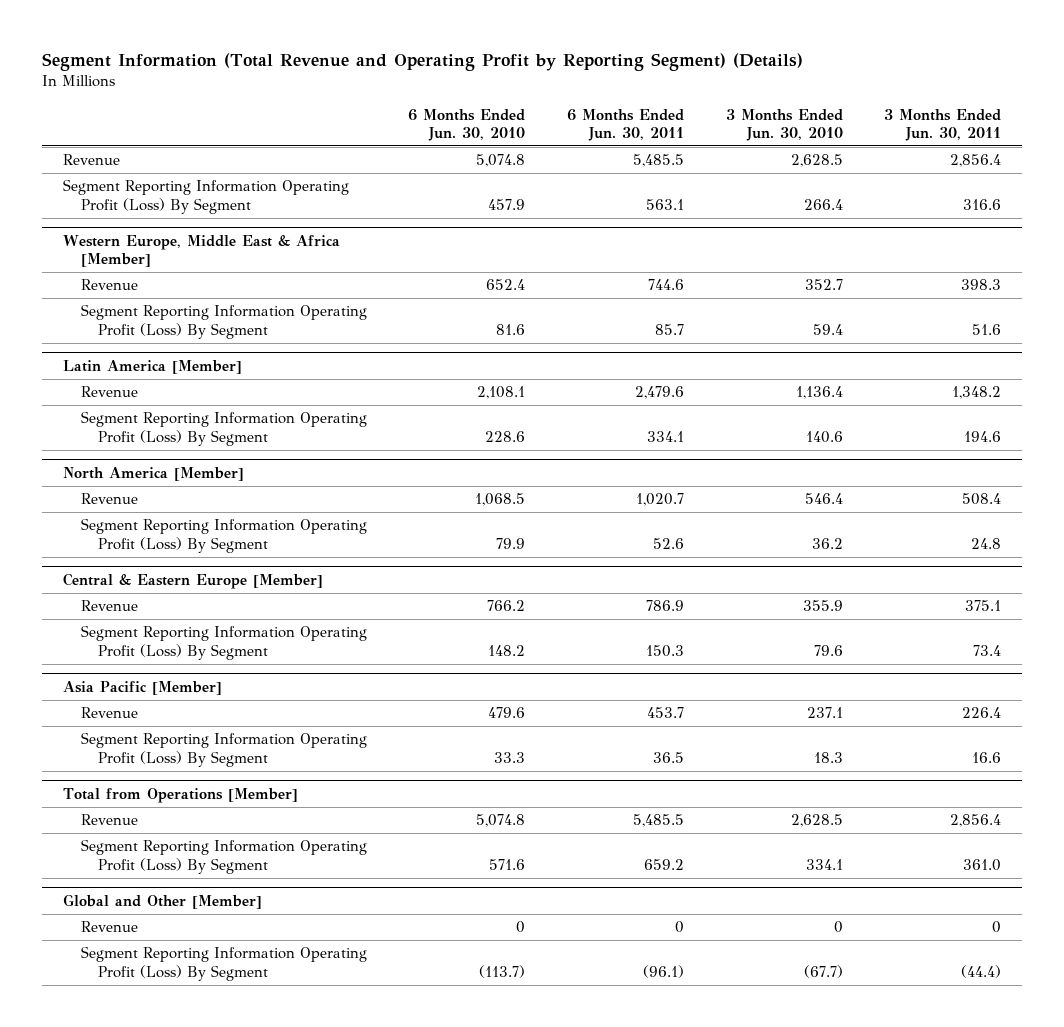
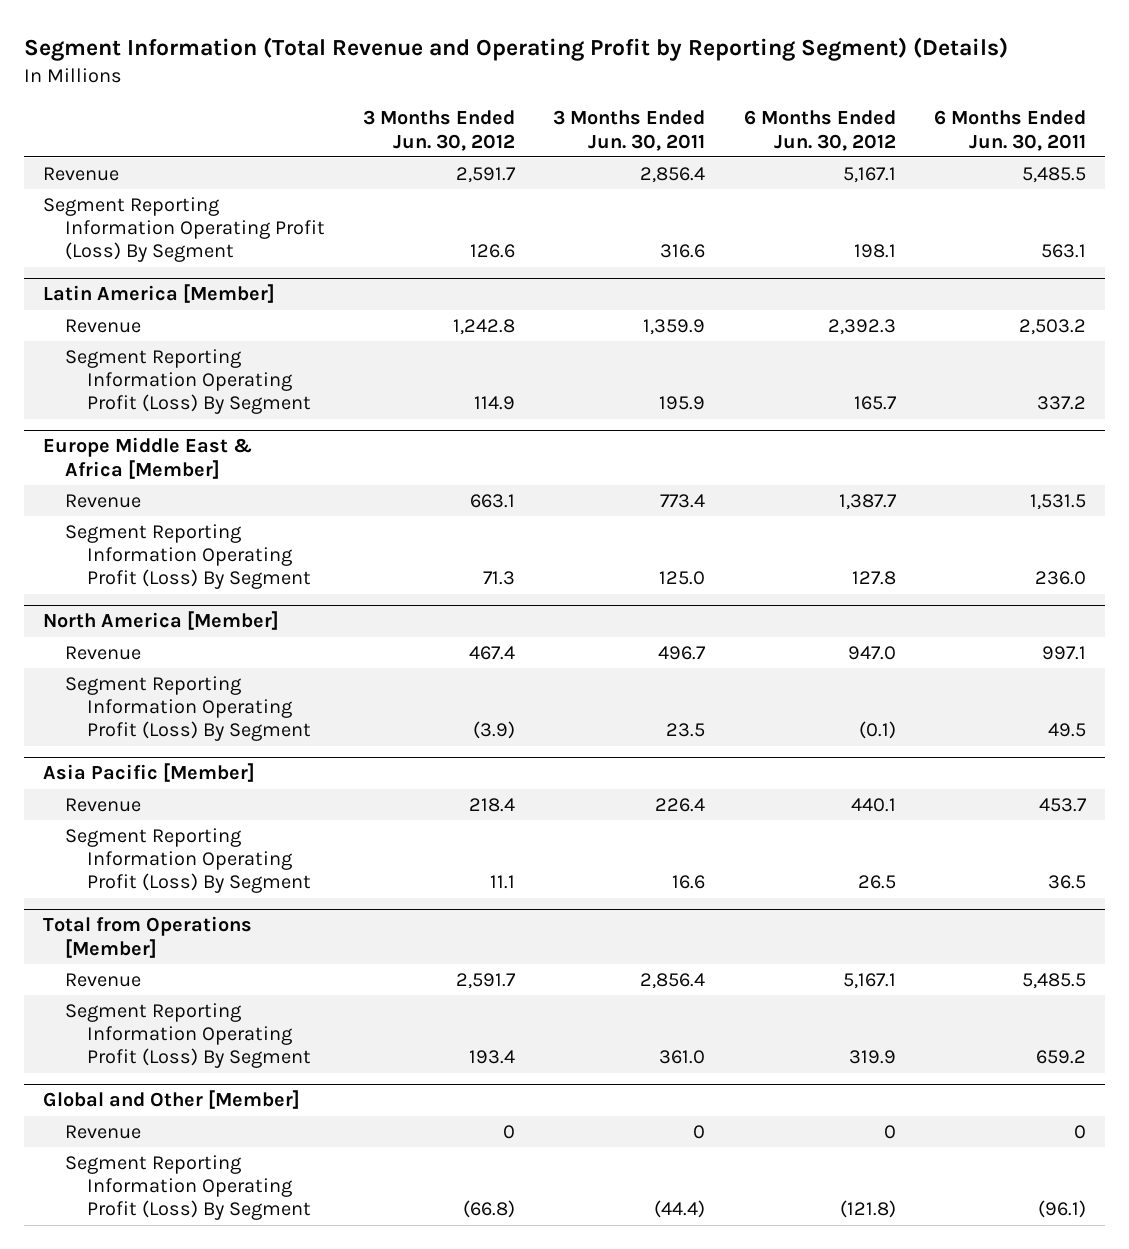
- | 6 Months Ended Jun. 30, 2010 | 6 Months Ended Jun. 30, 2011 | 3 Months Ended Jun. 30, 2010 | 3 Months Ended Jun. 30, 2011
+ | 3 Months Ended Jun. 30, 2012 | 3 Months Ended Jun. 30, 2011 | 6 Months Ended Jun. 30, 2012 | 6 Months Ended Jun. 30, 2011
- Western Europe, Middle East & Africa [Member]
- Revenue | 652.4 | 744.6 | 352.7 | 398.3
- Segment Reporting Information Operating Profit (Loss) By Segment | 81.6 | 85.7 | 59.4 | 51.6
@ Latin America [Member]
- Revenue | 2,108.1 | 2,479.6 | 1,136.4 | 1,348.2
- Segment Reporting Information Operating Profit (Loss) By Segment | 228.6 | 334.1 | 140.6 | 194.6
+ Revenue | 1,242.8 | 1,359.9 | 2,392.3 | 2,503.2
+ Segment Reporting Information Operating Profit (Loss) By Segment | 114.9 | 195.9 | 165.7 | 337.2
+ Europe Middle East & Africa [Member]
+ Revenue | 663.1 | 773.4 | 1,387.7 | 1,531.5
+ Segment Reporting Information Operating Profit (Loss) By Segment | 71.3 | 125.0 | 127.8 | 236.0
@ North America [Member]
- Revenue | 1,068.5 | 1,020.7 | 546.4 | 508.4
- Segment Reporting Information Operating Profit (Loss) By Segment | 79.9 | 52.6 | 36.2 | 24.8
- Central & Eastern Europe [Member]
- Revenue | 766.2 | 786.9 | 355.9 | 375.1
- Segment Reporting Information Operating Profit (Loss) By Segment | 148.2 | 150.3 | 79.6 | 73.4
@ North America [Member]
+ Revenue | 467.4 | 496.7 | 947.0 | 997.1
+ Segment Reporting Information Operating Profit (Loss) By Segment | (3.9) | 23.5 | (0.1) | 49.5

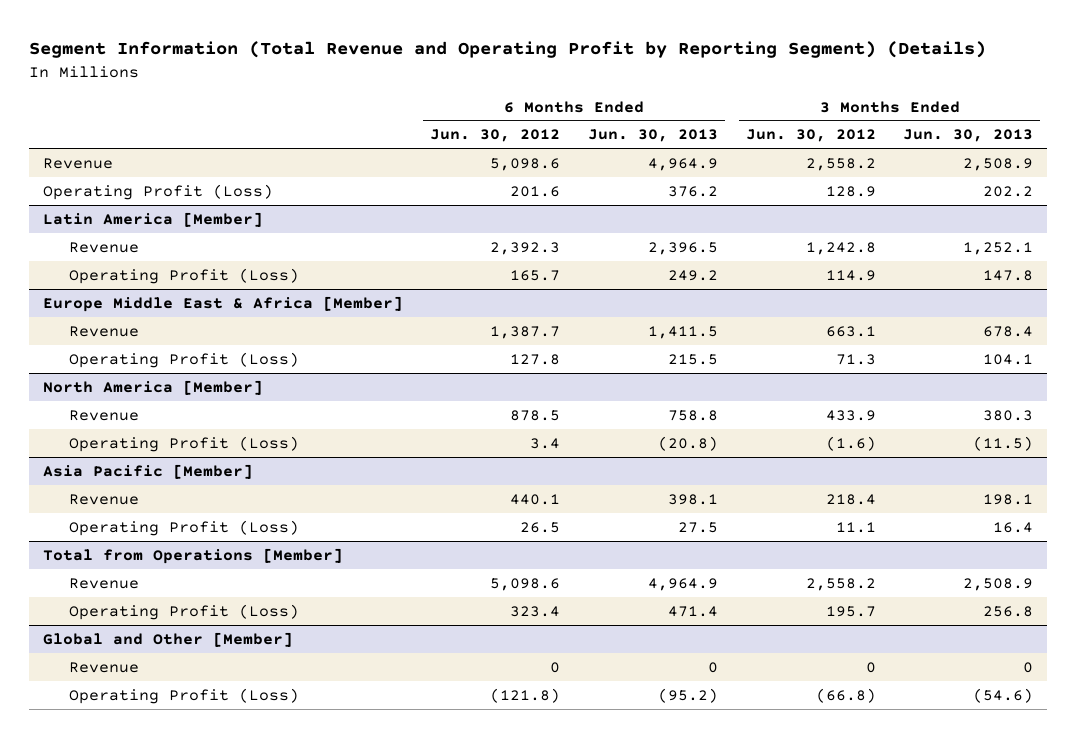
- | 3 Months Ended Jun. 30, 2012 | 3 Months Ended Jun. 30, 2011 | 6 Months Ended Jun. 30, 2012 | 6 Months Ended Jun. 30, 2011
+ | 6 Months Ended Jun. 30, 2012 | 6 Months Ended Jun. 30, 2013 | 3 Months Ended Jun. 30, 2012 | 3 Months Ended Jun. 30, 2013
- Revenue | 2,591.7 | 2,856.4 | 5,167.1 | 5,485.5
- Segment Reporting Information Operating Profit (Loss) By Segment | 126.6 | 316.6 | 198.1 | 563.1
+ Revenue | 5,098.6 | 4,964.9 | 2,558.2 | 2,508.9
+ Operating Profit (Loss) | 201.6 | 376.2 | 128.9 | 202.2
@ Latin America [Member]
- Segment Reporting Information Operating Profit (Loss) By Segment | 114.9 | 195.9 | 165.7 | 337.2
+ Operating Profit (Loss) | 165.7 | 249.2 | 114.9 | 147.8
@ Europe Middle East & Africa [Member]
- Segment Reporting Information Operating Profit (Loss) By Segment | 71.3 | 125.0 | 127.8 | 236.0
+ Operating Profit (Loss) | 127.8 | 215.5 | 71.3 | 104.1
@ North America [Member]
- Revenue | 467.4 | 496.7 | 947.0 | 997.1
- Segment Reporting Information Operating Profit (Loss) By Segment | (3.9) | 23.5 | (0.1) | 49.5
+ Revenue | 878.5 | 758.8 | 433.9 | 380.3
+ Operating Profit (Loss) | 3.4 | (20.8) | (1.6) | (11.5)
@ Asia Pacific [Member]
- Segment Reporting Information Operating Profit (Loss) By Segment | 11.1 | 16.6 | 26.5 | 36.5
+ Operating Profit (Loss) | 26.5 | 27.5 | 11.1 | 16.4
@ Total from Operations [Member]
- Revenue | 2,591.7 | 2,856.4 | 5,167.1 | 5,485.5
- Segment Reporting Information Operating Profit (Loss) By Segment | 193.4 | 361.0 | 319.9 | 659.2
+ Revenue | 5,098.6 | 4,964.9 | 2,558.2 | 2,508.9
+ Operating Profit (Loss) | 323.4 | 471.4 | 195.7 | 256.8
@ Global and Other [Member]
- Segment Reporting Information Operating Profit (Loss) By Segment | (66.8) | (44.4) | (121.8) | (96.1)
+ Operating Profit (Loss) | (121.8) | (95.2) | (66.8) | (54.6)

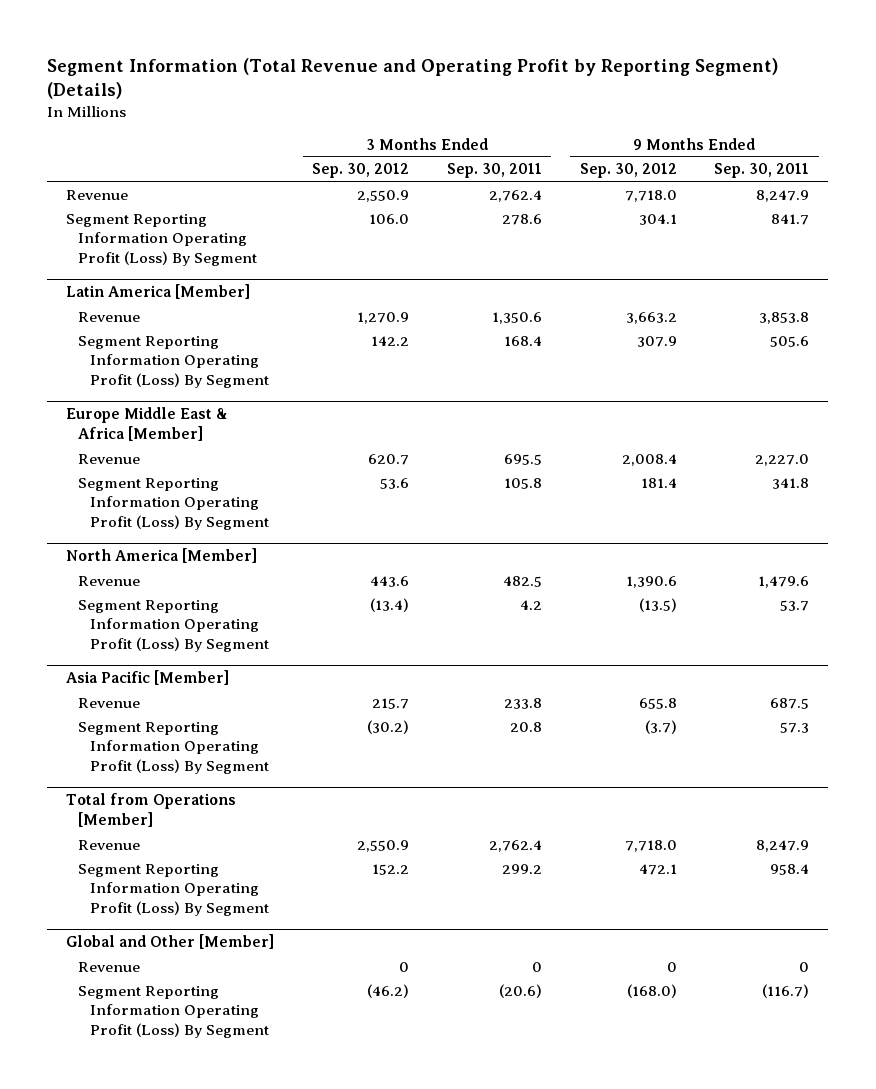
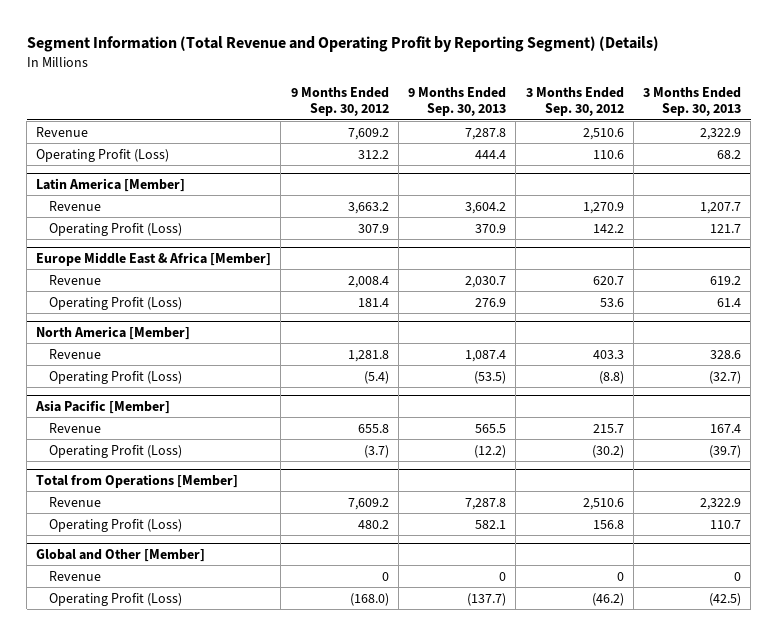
- | 3 Months Ended Sep. 30, 2012 | 3 Months Ended Sep. 30, 2011 | 9 Months Ended Sep. 30, 2012 | 9 Months Ended Sep. 30, 2011
+ | 9 Months Ended Sep. 30, 2012 | 9 Months Ended Sep. 30, 2013 | 3 Months Ended Sep. 30, 2012 | 3 Months Ended Sep. 30, 2013
- Revenue | 2,550.9 | 2,762.4 | 7,718.0 | 8,247.9
- Segment Reporting Information Operating Profit (Loss) By Segment | 106.0 | 278.6 | 304.1 | 841.7
+ Revenue | 7,609.2 | 7,287.8 | 2,510.6 | 2,322.9
+ Operating Profit (Loss) | 312.2 | 444.4 | 110.6 | 68.2
@ Latin America [Member]
- Segment Reporting Information Operating Profit (Loss) By Segment | 142.2 | 168.4 | 307.9 | 505.6
+ Operating Profit (Loss) | 307.9 | 370.9 | 142.2 | 121.7
@ Europe Middle East & Africa [Member]
- Segment Reporting Information Operating Profit (Loss) By Segment | 53.6 | 105.8 | 181.4 | 341.8
+ Operating Profit (Loss) | 181.4 | 276.9 | 53.6 | 61.4
@ North America [Member]
- Revenue | 443.6 | 482.5 | 1,390.6 | 1,479.6
- Segment Reporting Information Operating Profit (Loss) By Segment | (13.4) | 4.2 | (13.5) | 53.7
+ Revenue | 1,281.8 | 1,087.4 | 403.3 | 328.6
+ Operating Profit (Loss) | (5.4) | (53.5) | (8.8) | (32.7)
@ Asia Pacific [Member]
- Segment Reporting Information Operating Profit (Loss) By Segment | (30.2) | 20.8 | (3.7) | 57.3
+ Operating Profit (Loss) | (3.7) | (12.2) | (30.2) | (39.7)
@ Total from Operations [Member]
- Revenue | 2,550.9 | 2,762.4 | 7,718.0 | 8,247.9
- Segment Reporting Information Operating Profit (Loss) By Segment | 152.2 | 299.2 | 472.1 | 958.4
+ Revenue | 7,609.2 | 7,287.8 | 2,510.6 | 2,322.9
+ Operating Profit (Loss) | 480.2 | 582.1 | 156.8 | 110.7
@ Global and Other [Member]
- Segment Reporting Information Operating Profit (Loss) By Segment | (46.2) | (20.6) | (168.0) | (116.7)
+ Operating Profit (Loss) | (168.0) | (137.7) | (46.2) | (42.5)

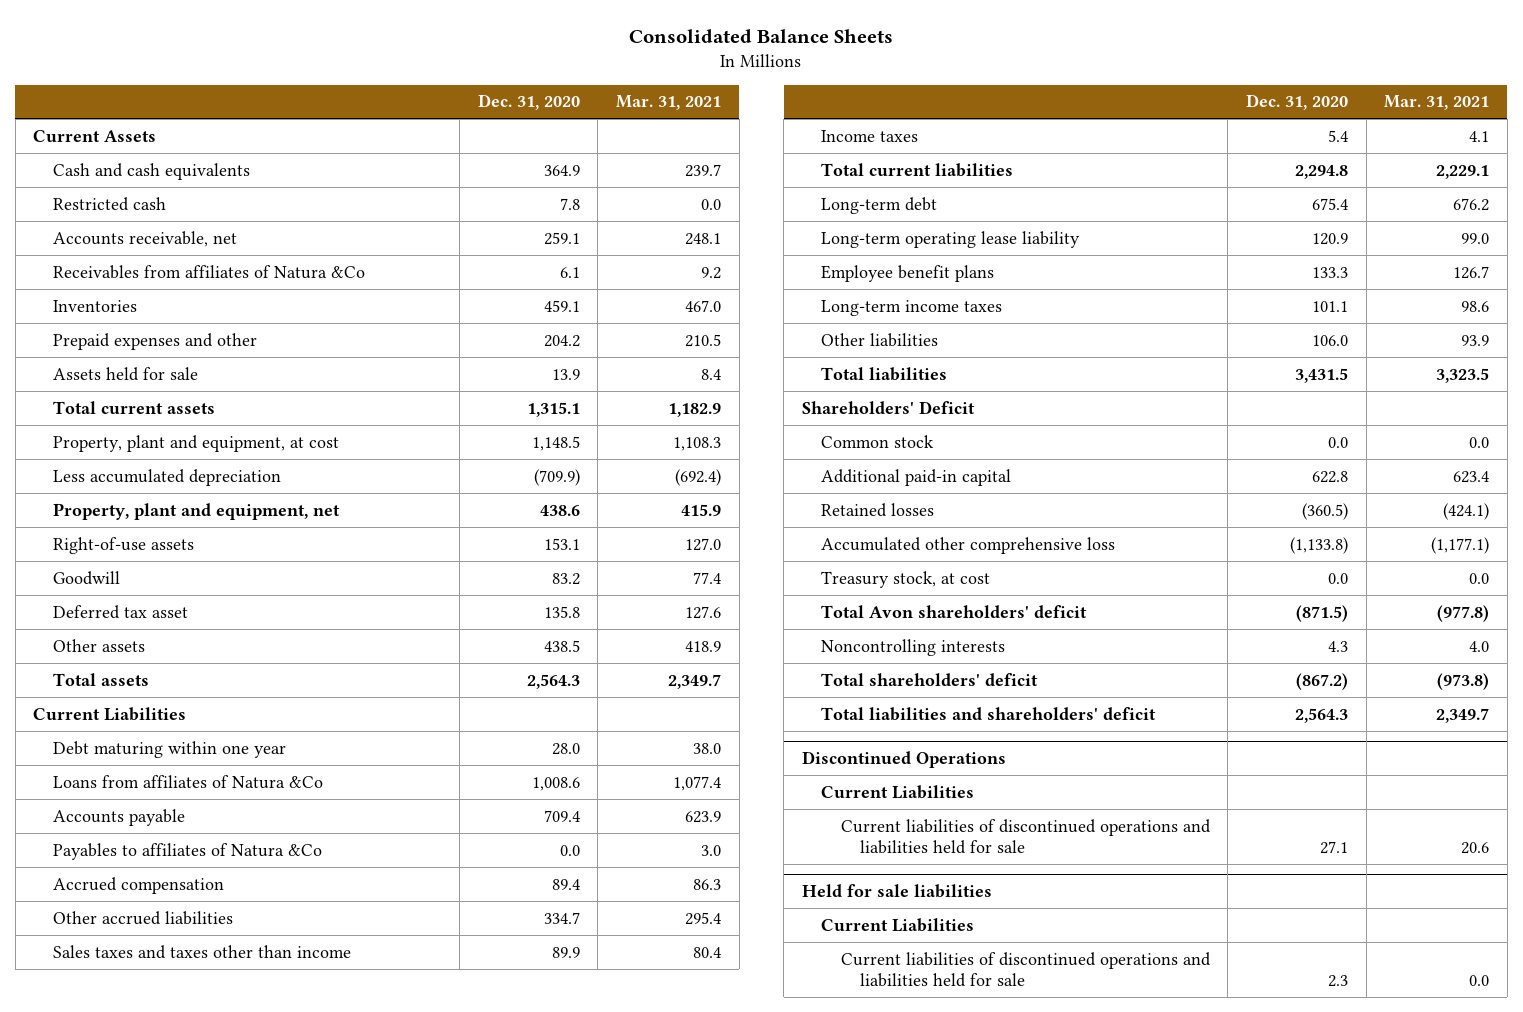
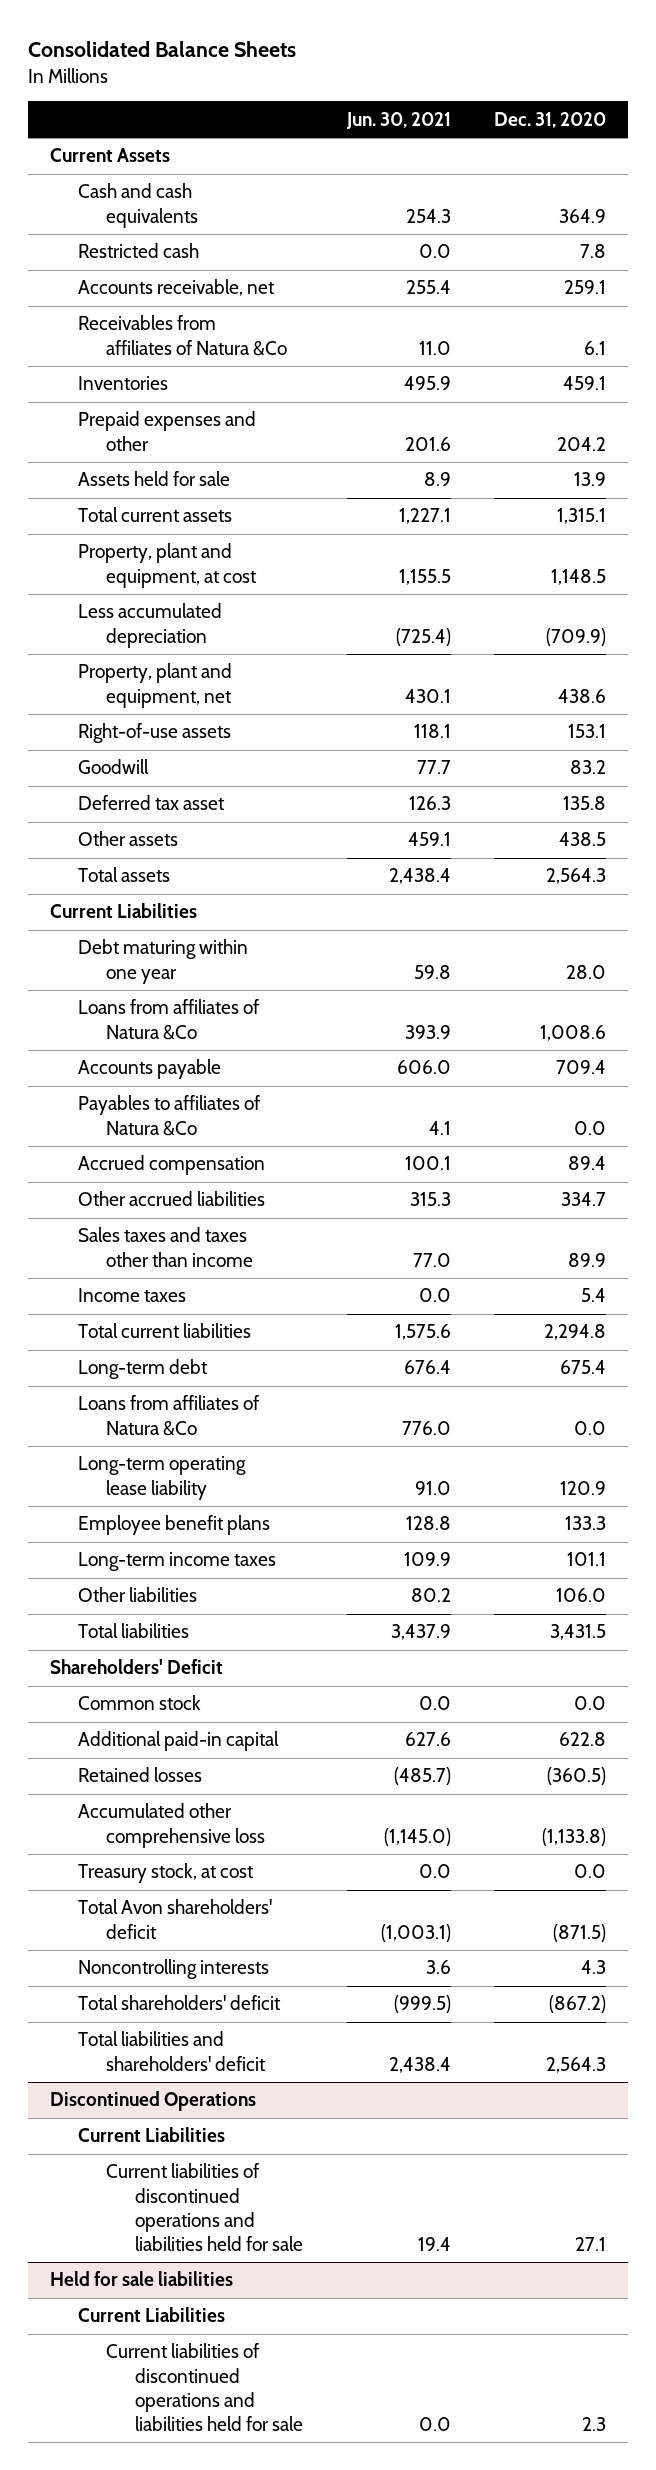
- | Dec. 31, 2020 | Mar. 31, 2021
+ | Jun. 30, 2021 | Dec. 31, 2020
+ Loans from affiliates of Natura &Co | 776.0 | 0.0

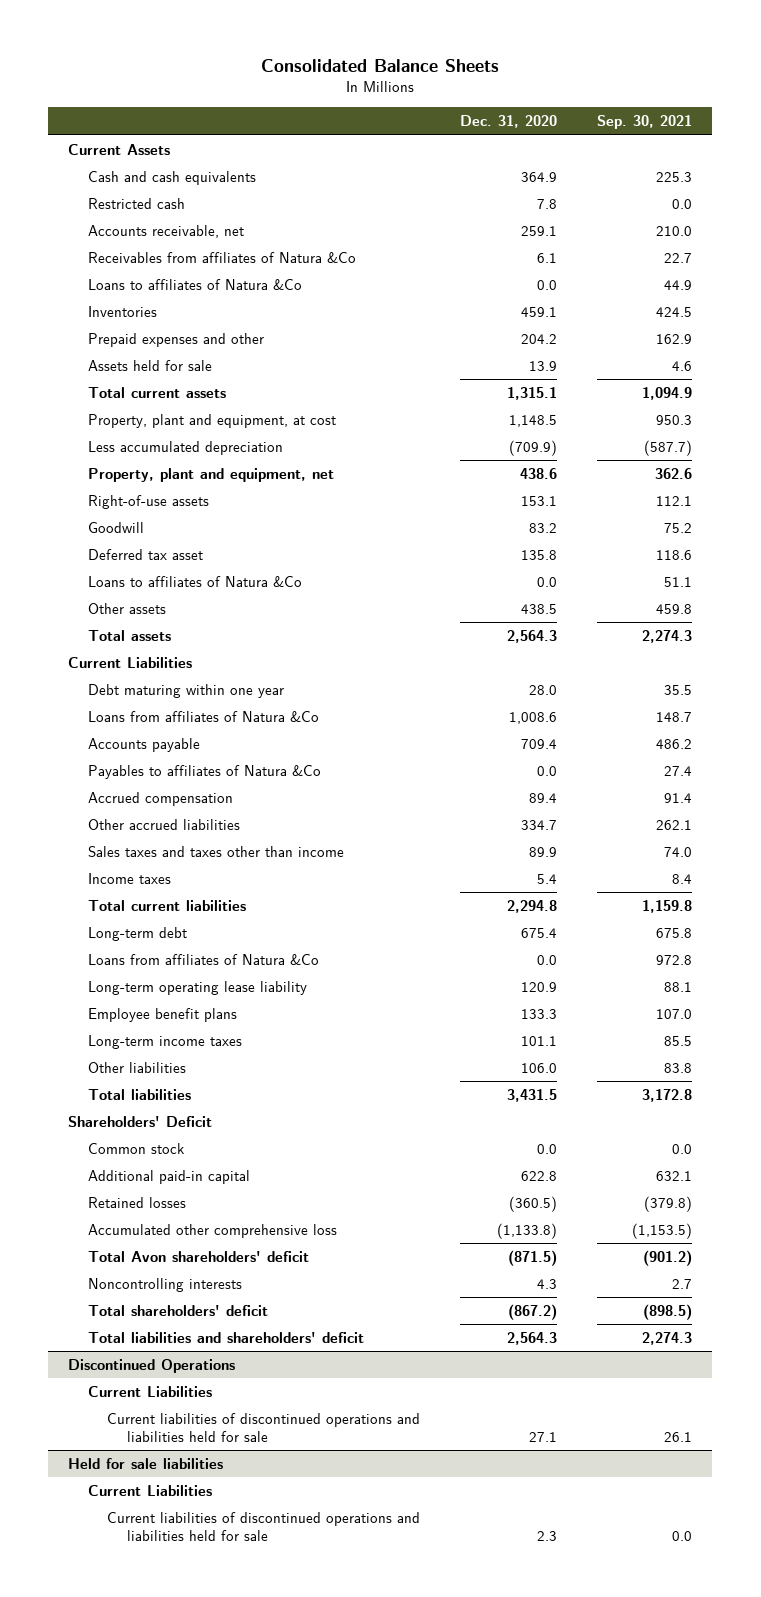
- | Jun. 30, 2021 | Dec. 31, 2020
+ | Dec. 31, 2020 | Sep. 30, 2021
+ Loans to affiliates of Natura &Co | 0.0 | 44.9
+ Loans to affiliates of Natura &Co | 0.0 | 51.1
- Treasury stock, at cost | 0.0 | 0.0

